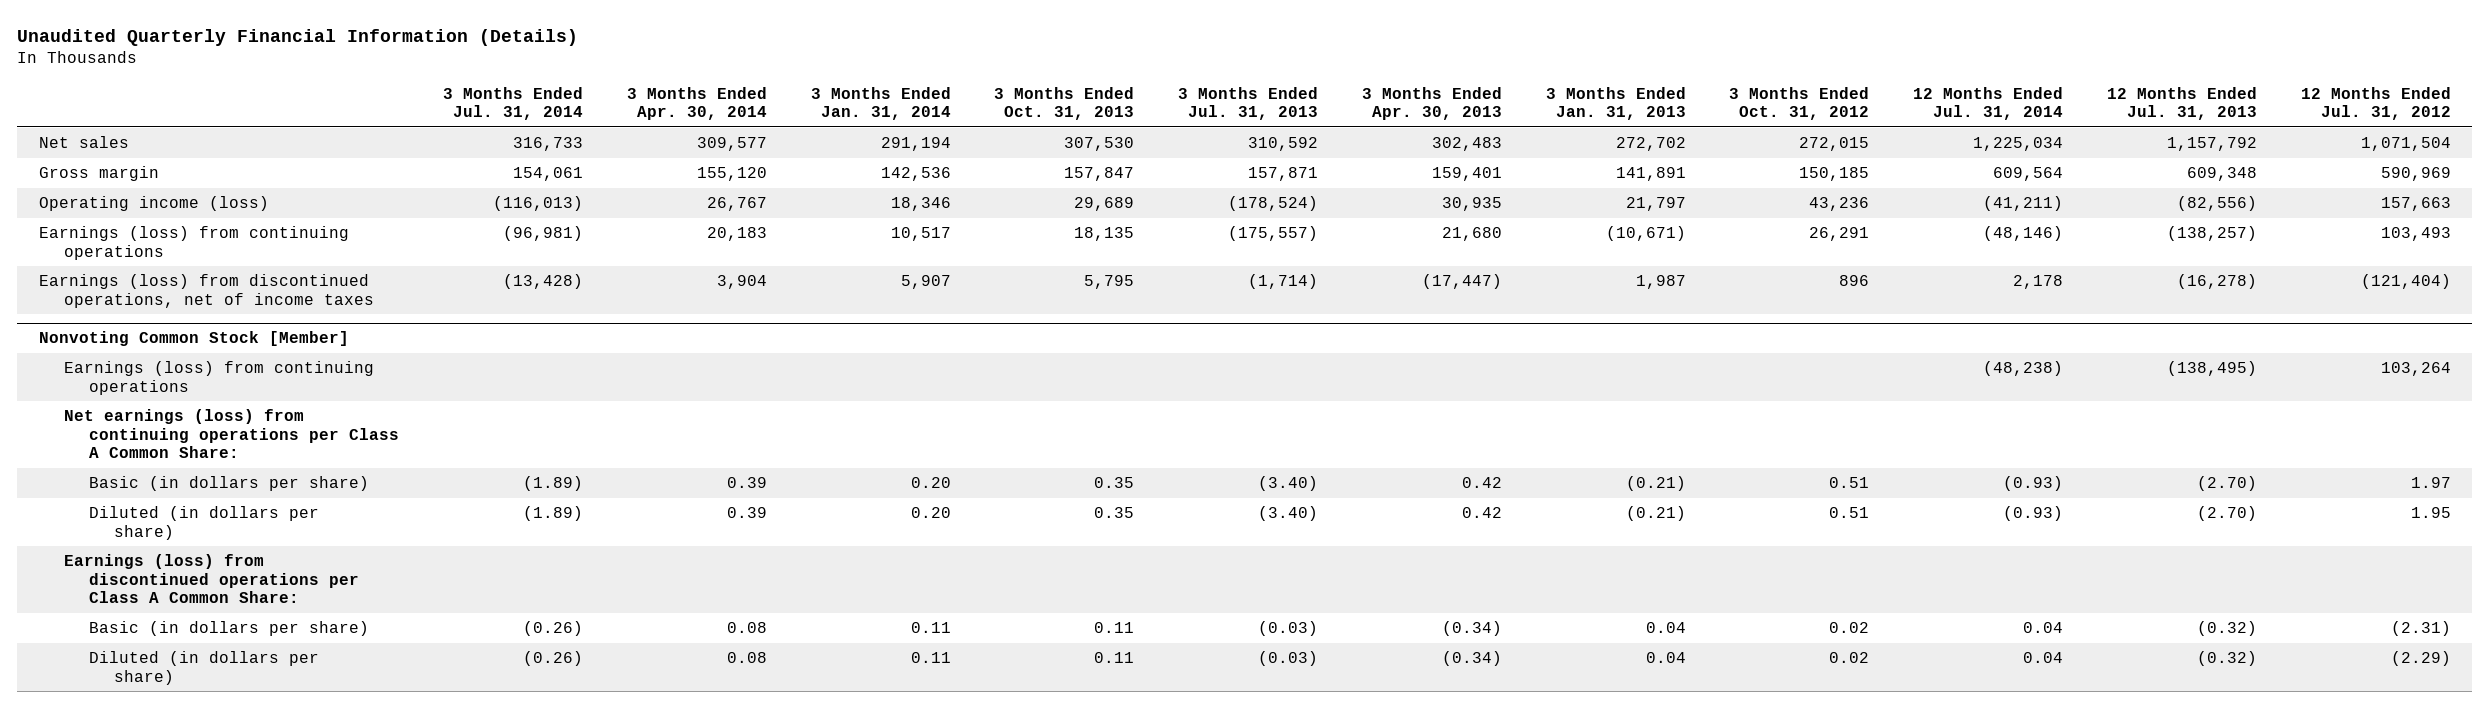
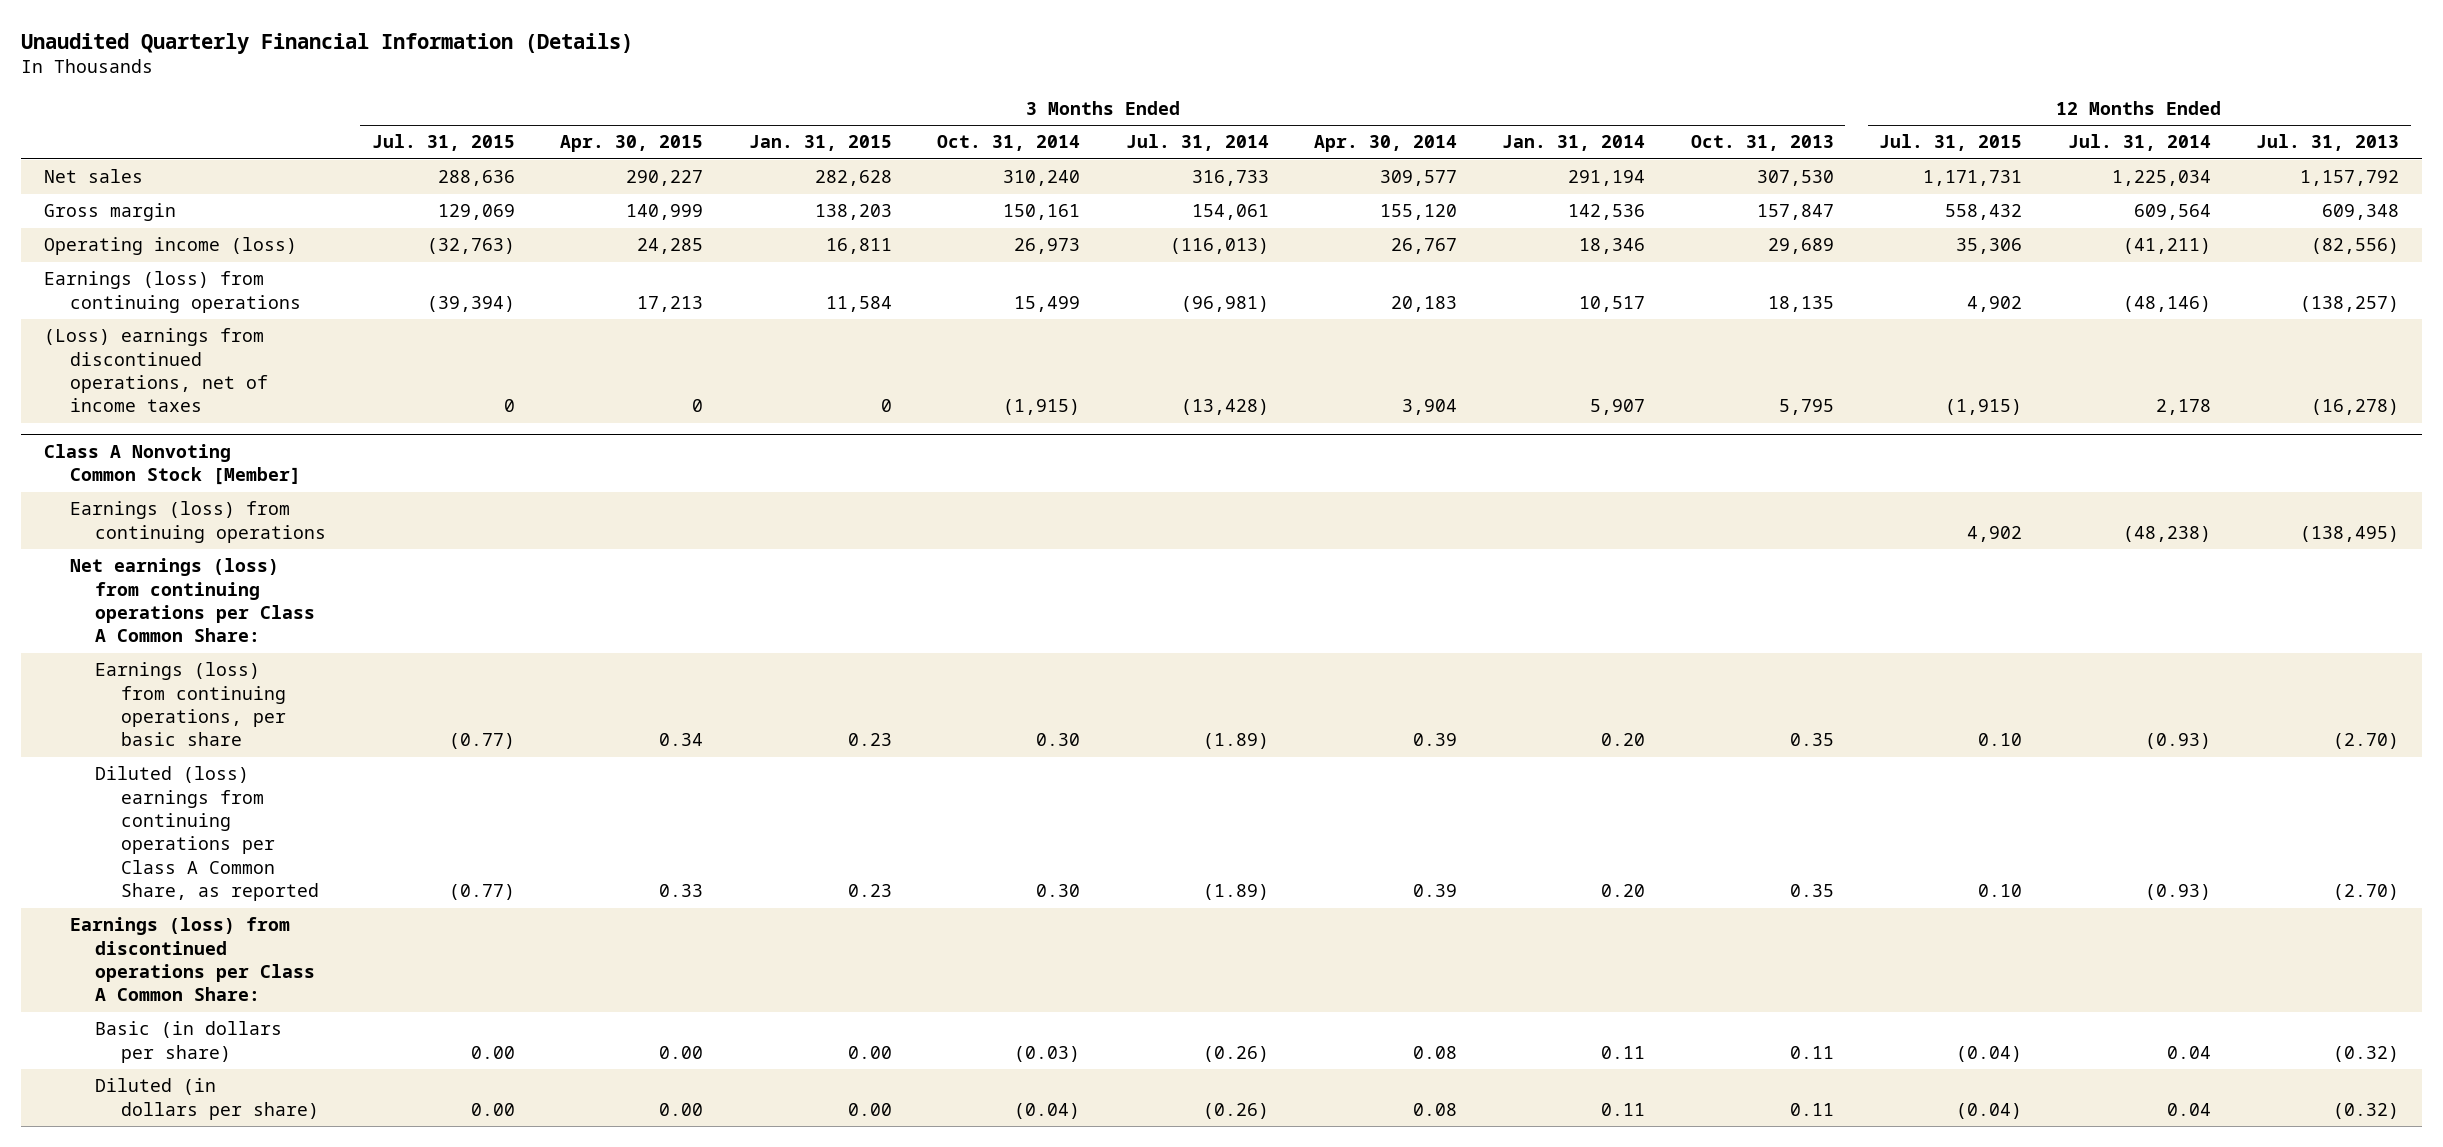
- | 3 Months Ended Jul. 31, 2014 | 3 Months Ended Apr. 30, 2014 | 3 Months Ended Jan. 31, 2014 | 3 Months Ended Oct. 31, 2013 | 3 Months Ended Jul. 31, 2013 | 3 Months Ended Apr. 30, 2013 | 3 Months Ended Jan. 31, 2013 | 3 Months Ended Oct. 31, 2012 | 12 Months Ended Jul. 31, 2014 | 12 Months Ended Jul. 31, 2013 | 12 Months Ended Jul. 31, 2012
+ | 3 Months Ended Jul. 31, 2015 | 3 Months Ended Apr. 30, 2015 | 3 Months Ended Jan. 31, 2015 | 3 Months Ended Oct. 31, 2014 | 3 Months Ended Jul. 31, 2014 | 3 Months Ended Apr. 30, 2014 | 3 Months Ended Jan. 31, 2014 | 3 Months Ended Oct. 31, 2013 | 12 Months Ended Jul. 31, 2015 | 12 Months Ended Jul. 31, 2014 | 12 Months Ended Jul. 31, 2013
- Earnings (loss) from discontinued operations, net of income taxes | (13,428) | 3,904 | 5,907 | 5,795 | (1,714) | (17,447) | 1,987 | 896 | 2,178 | (16,278) | (121,404)
- Nonvoting Common Stock [Member]
+ (Loss) earnings from discontinued operations, net of income taxes | 0 | 0 | 0 | (1,915) | (13,428) | 3,904 | 5,907 | 5,795 | (1,915) | 2,178 | (16,278)
+ Class A Nonvoting Common Stock [Member]
- Basic (in dollars per share) | (1.89) | 0.39 | 0.20 | 0.35 | (3.40) | 0.42 | (0.21) | 0.51 | (0.93) | (2.70) | 1.97
- Diluted (in dollars per share) | (1.89) | 0.39 | 0.20 | 0.35 | (3.40) | 0.42 | (0.21) | 0.51 | (0.93) | (2.70) | 1.95
+ Earnings (loss) from continuing operations, per basic share | (0.77) | 0.34 | 0.23 | 0.30 | (1.89) | 0.39 | 0.20 | 0.35 | 0.10 | (0.93) | (2.70)
+ Diluted (loss) earnings from continuing operations per Class A Common Share, as reported | (0.77) | 0.33 | 0.23 | 0.30 | (1.89) | 0.39 | 0.20 | 0.35 | 0.10 | (0.93) | (2.70)

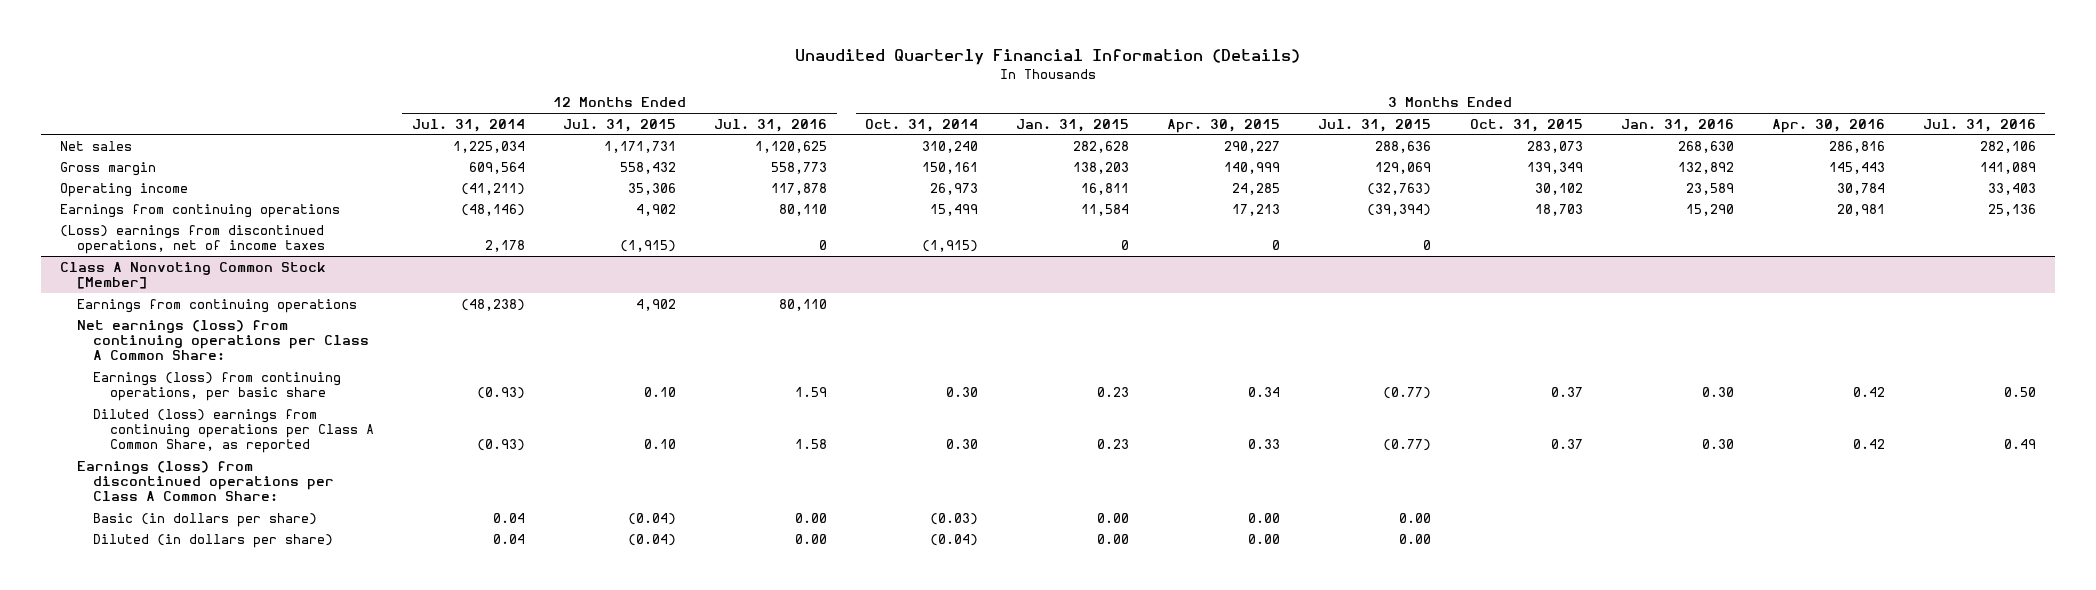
- | 3 Months Ended Jul. 31, 2015 | 3 Months Ended Apr. 30, 2015 | 3 Months Ended Jan. 31, 2015 | 3 Months Ended Oct. 31, 2014 | 3 Months Ended Jul. 31, 2014 | 3 Months Ended Apr. 30, 2014 | 3 Months Ended Jan. 31, 2014 | 3 Months Ended Oct. 31, 2013 | 12 Months Ended Jul. 31, 2015 | 12 Months Ended Jul. 31, 2014 | 12 Months Ended Jul. 31, 2013
+ | 12 Months Ended Jul. 31, 2014 | 12 Months Ended Jul. 31, 2015 | 12 Months Ended Jul. 31, 2016 | 3 Months Ended Oct. 31, 2014 | 3 Months Ended Jan. 31, 2015 | 3 Months Ended Apr. 30, 2015 | 3 Months Ended Jul. 31, 2015 | 3 Months Ended Oct. 31, 2015 | 3 Months Ended Jan. 31, 2016 | 3 Months Ended Apr. 30, 2016 | 3 Months Ended Jul. 31, 2016
- Operating income (loss) | (32,763) | 24,285 | 16,811 | 26,973 | (116,013) | 26,767 | 18,346 | 29,689 | 35,306 | (41,211) | (82,556)
- Earnings (loss) from continuing operations | (39,394) | 17,213 | 11,584 | 15,499 | (96,981) | 20,183 | 10,517 | 18,135 | 4,902 | (48,146) | (138,257)
+ Operating income | (41,211) | 35,306 | 117,878 | 26,973 | 16,811 | 24,285 | (32,763) | 30,102 | 23,589 | 30,784 | 33,403
+ Earnings from continuing operations | (48,146) | 4,902 | 80,110 | 15,499 | 11,584 | 17,213 | (39,394) | 18,703 | 15,290 | 20,981 | 25,136
@ Class A Nonvoting Common Stock [Member]
- Earnings (loss) from continuing operations | | | | | | | | | 4,902 | (48,238) | (138,495)
+ Earnings from continuing operations | (48,238) | 4,902 | 80,110 | | | | | | | |

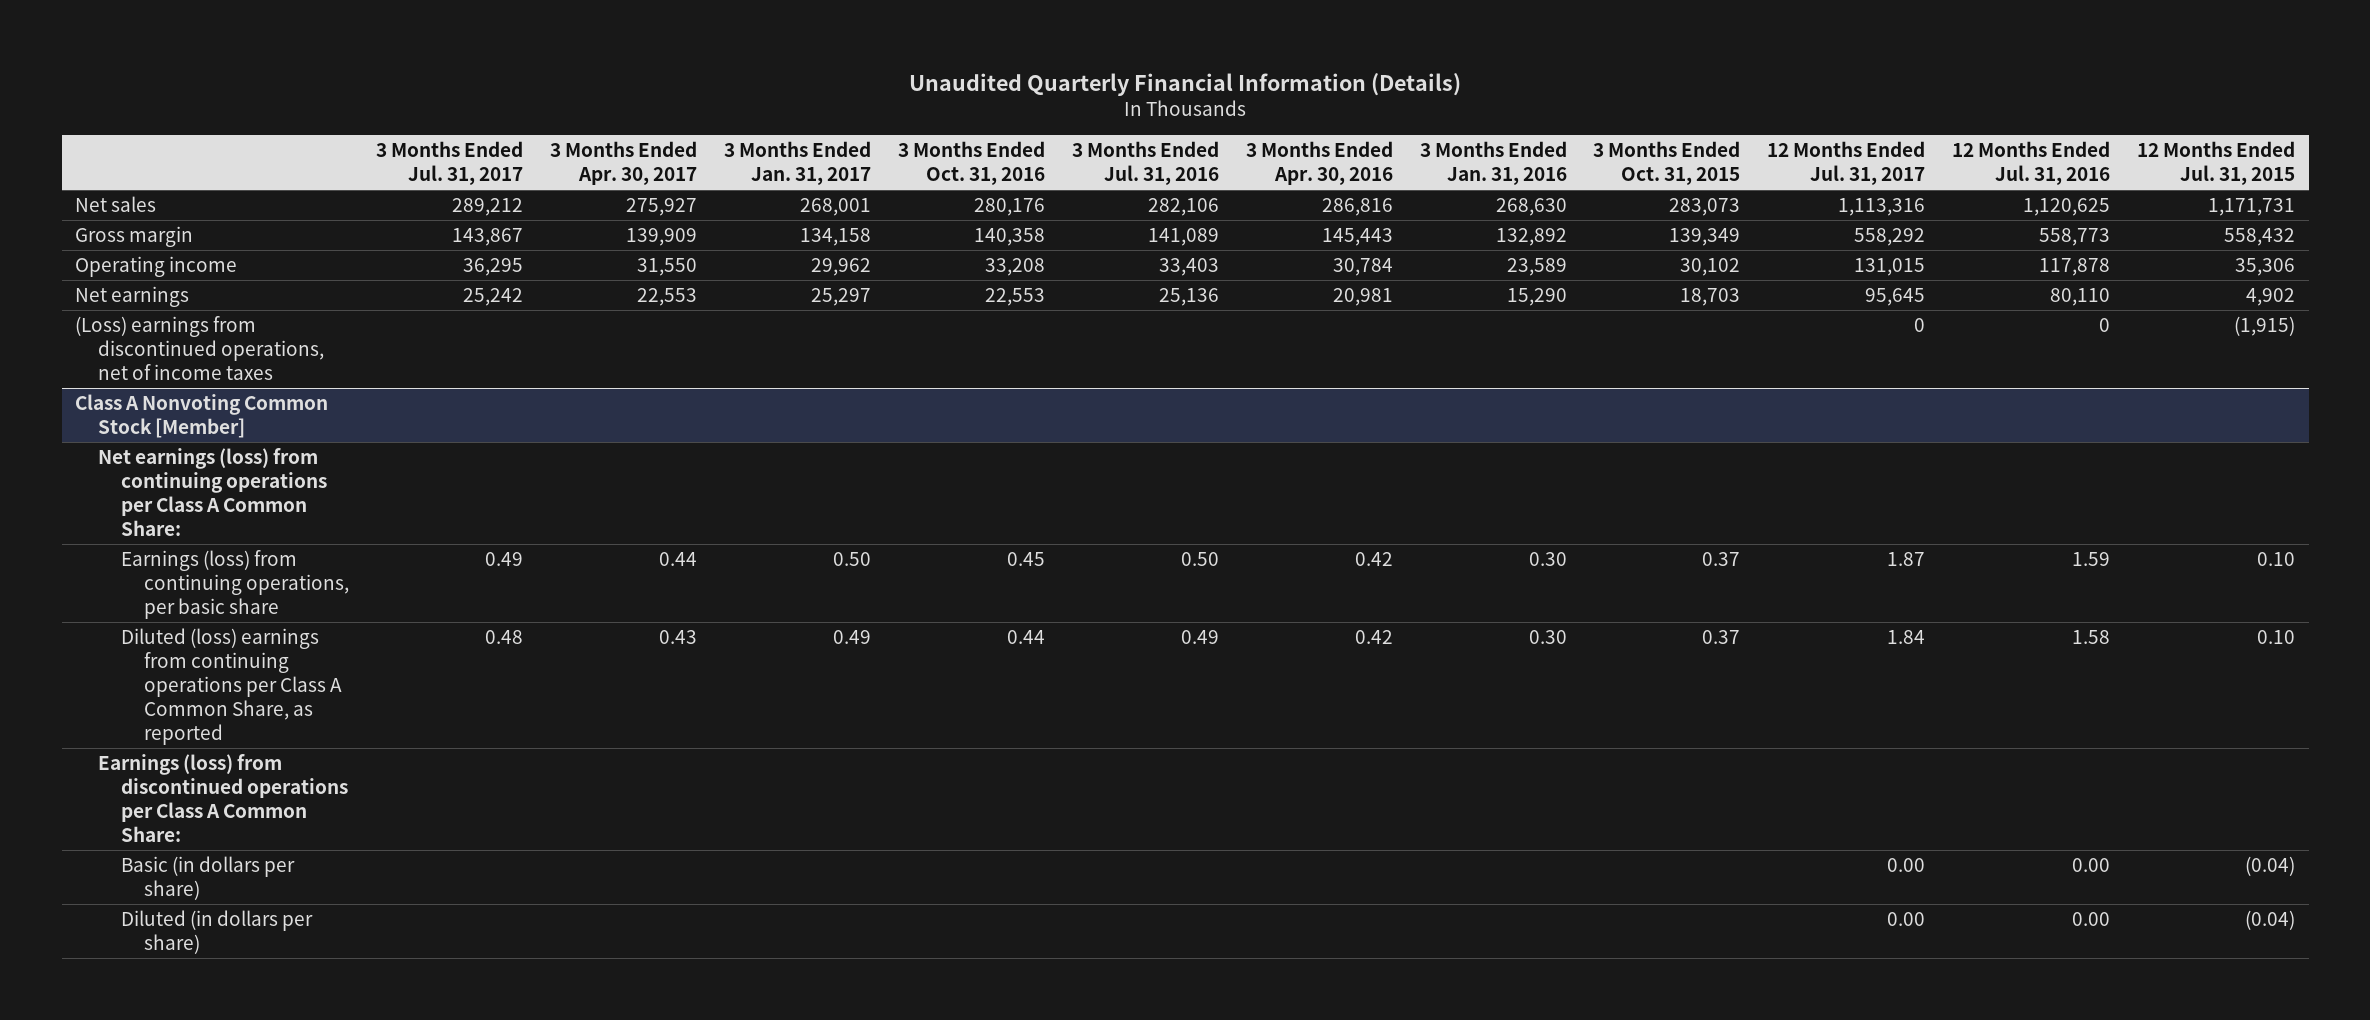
- | 12 Months Ended Jul. 31, 2014 | 12 Months Ended Jul. 31, 2015 | 12 Months Ended Jul. 31, 2016 | 3 Months Ended Oct. 31, 2014 | 3 Months Ended Jan. 31, 2015 | 3 Months Ended Apr. 30, 2015 | 3 Months Ended Jul. 31, 2015 | 3 Months Ended Oct. 31, 2015 | 3 Months Ended Jan. 31, 2016 | 3 Months Ended Apr. 30, 2016 | 3 Months Ended Jul. 31, 2016
+ | 3 Months Ended Jul. 31, 2017 | 3 Months Ended Apr. 30, 2017 | 3 Months Ended Jan. 31, 2017 | 3 Months Ended Oct. 31, 2016 | 3 Months Ended Jul. 31, 2016 | 3 Months Ended Apr. 30, 2016 | 3 Months Ended Jan. 31, 2016 | 3 Months Ended Oct. 31, 2015 | 12 Months Ended Jul. 31, 2017 | 12 Months Ended Jul. 31, 2016 | 12 Months Ended Jul. 31, 2015
- Earnings from continuing operations | (48,146) | 4,902 | 80,110 | 15,499 | 11,584 | 17,213 | (39,394) | 18,703 | 15,290 | 20,981 | 25,136
+ Net earnings | 25,242 | 22,553 | 25,297 | 22,553 | 25,136 | 20,981 | 15,290 | 18,703 | 95,645 | 80,110 | 4,902
@ Class A Nonvoting Common Stock [Member]
- Earnings from continuing operations | (48,238) | 4,902 | 80,110 | | | | | | | |

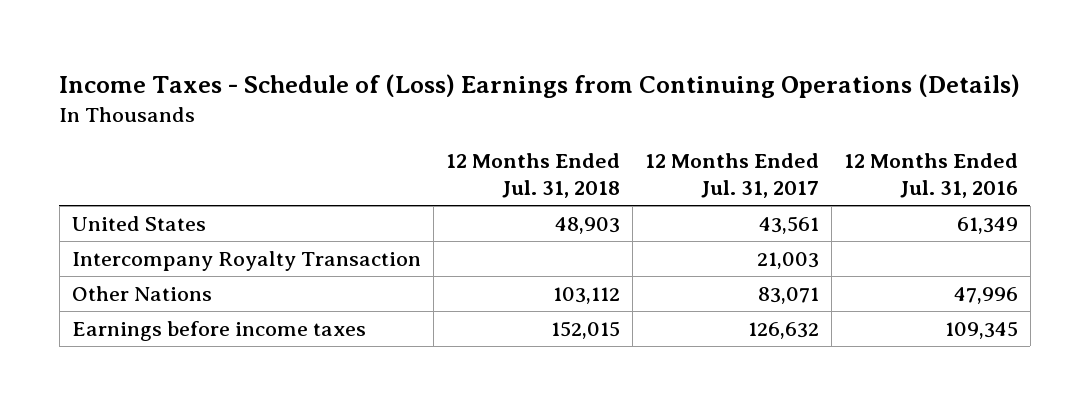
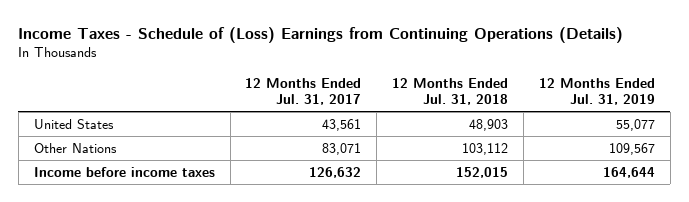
- | 12 Months Ended Jul. 31, 2018 | 12 Months Ended Jul. 31, 2017 | 12 Months Ended Jul. 31, 2016
+ | 12 Months Ended Jul. 31, 2017 | 12 Months Ended Jul. 31, 2018 | 12 Months Ended Jul. 31, 2019
- Intercompany Royalty Transaction | | 21,003 |
- Earnings before income taxes | 152,015 | 126,632 | 109,345
+ Income before income taxes | 126,632 | 152,015 | 164,644

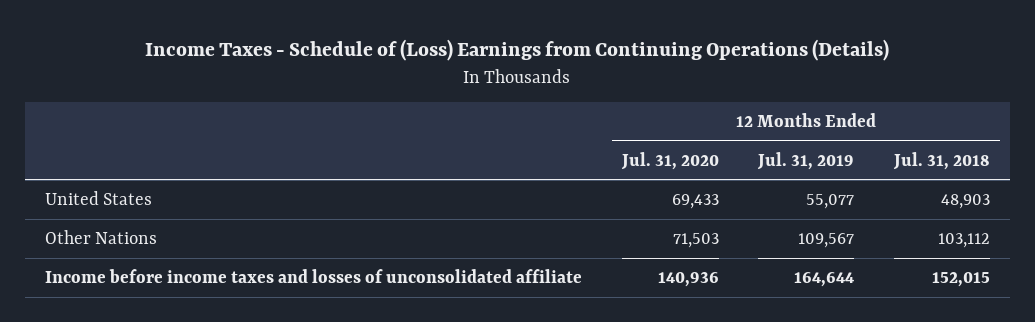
- | 12 Months Ended Jul. 31, 2017 | 12 Months Ended Jul. 31, 2018 | 12 Months Ended Jul. 31, 2019
+ | 12 Months Ended Jul. 31, 2020 | 12 Months Ended Jul. 31, 2019 | 12 Months Ended Jul. 31, 2018
- Income before income taxes | 126,632 | 152,015 | 164,644
+ Income before income taxes and losses of unconsolidated affiliate | 140,936 | 164,644 | 152,015

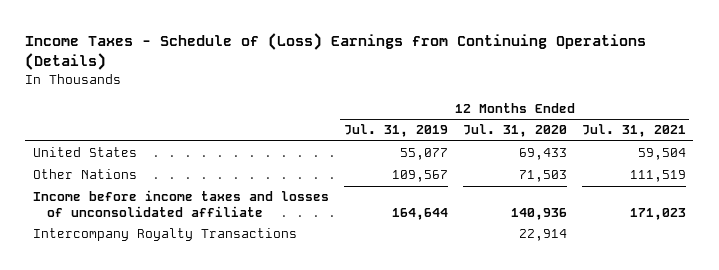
- | 12 Months Ended Jul. 31, 2020 | 12 Months Ended Jul. 31, 2019 | 12 Months Ended Jul. 31, 2018
+ | 12 Months Ended Jul. 31, 2019 | 12 Months Ended Jul. 31, 2020 | 12 Months Ended Jul. 31, 2021
+ Intercompany Royalty Transactions | | 22,914 |

